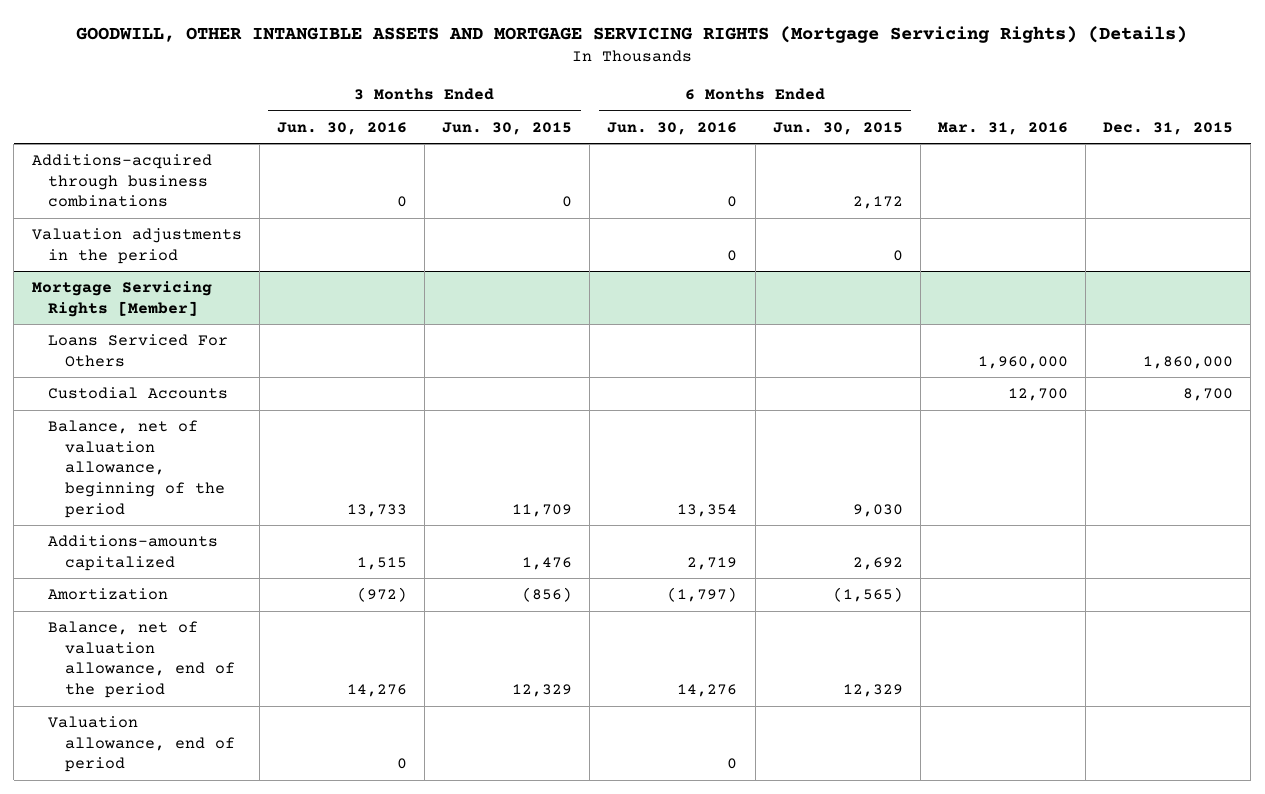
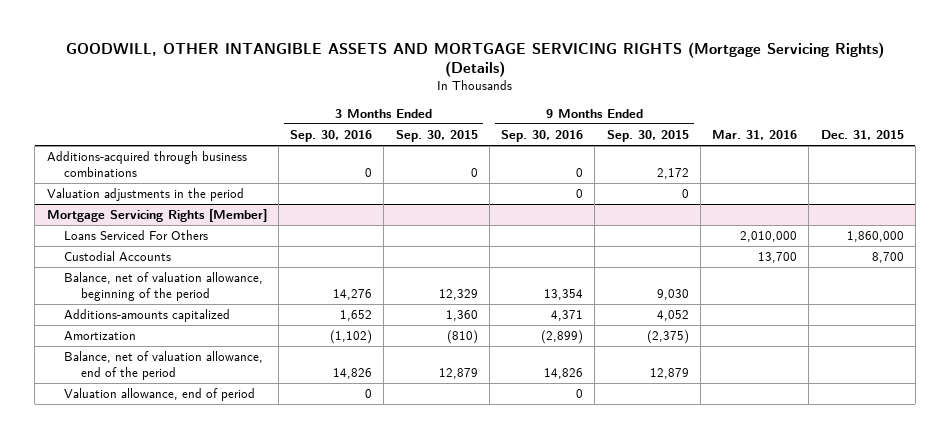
- | 3 Months Ended Jun. 30, 2016 | 3 Months Ended Jun. 30, 2015 | 6 Months Ended Jun. 30, 2016 | 6 Months Ended Jun. 30, 2015 | Mar. 31, 2016 | Dec. 31, 2015
+ | 3 Months Ended Sep. 30, 2016 | 3 Months Ended Sep. 30, 2015 | 9 Months Ended Sep. 30, 2016 | 9 Months Ended Sep. 30, 2015 | Mar. 31, 2016 | Dec. 31, 2015
@ Mortgage Servicing Rights [Member]
- Loans Serviced For Others | | | | | 1,960,000 | 1,860,000
- Custodial Accounts | | | | | 12,700 | 8,700
+ Loans Serviced For Others | | | | | 2,010,000 | 1,860,000
+ Custodial Accounts | | | | | 13,700 | 8,700

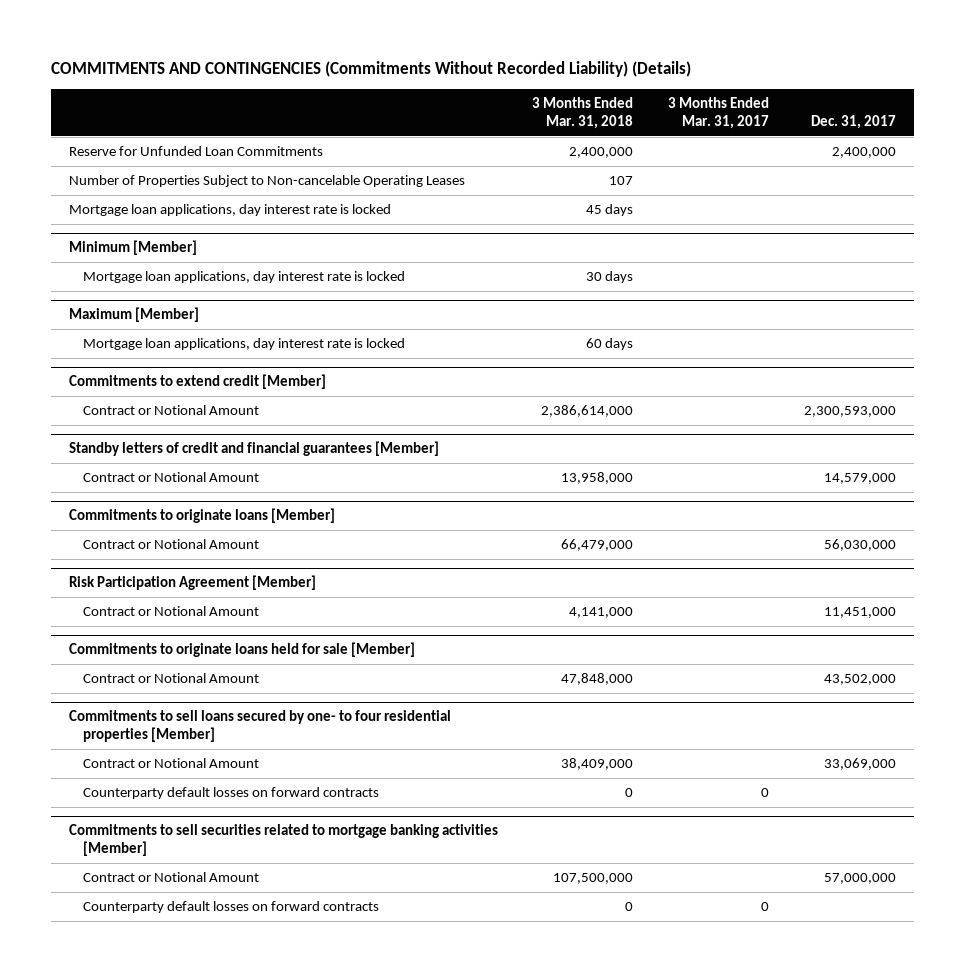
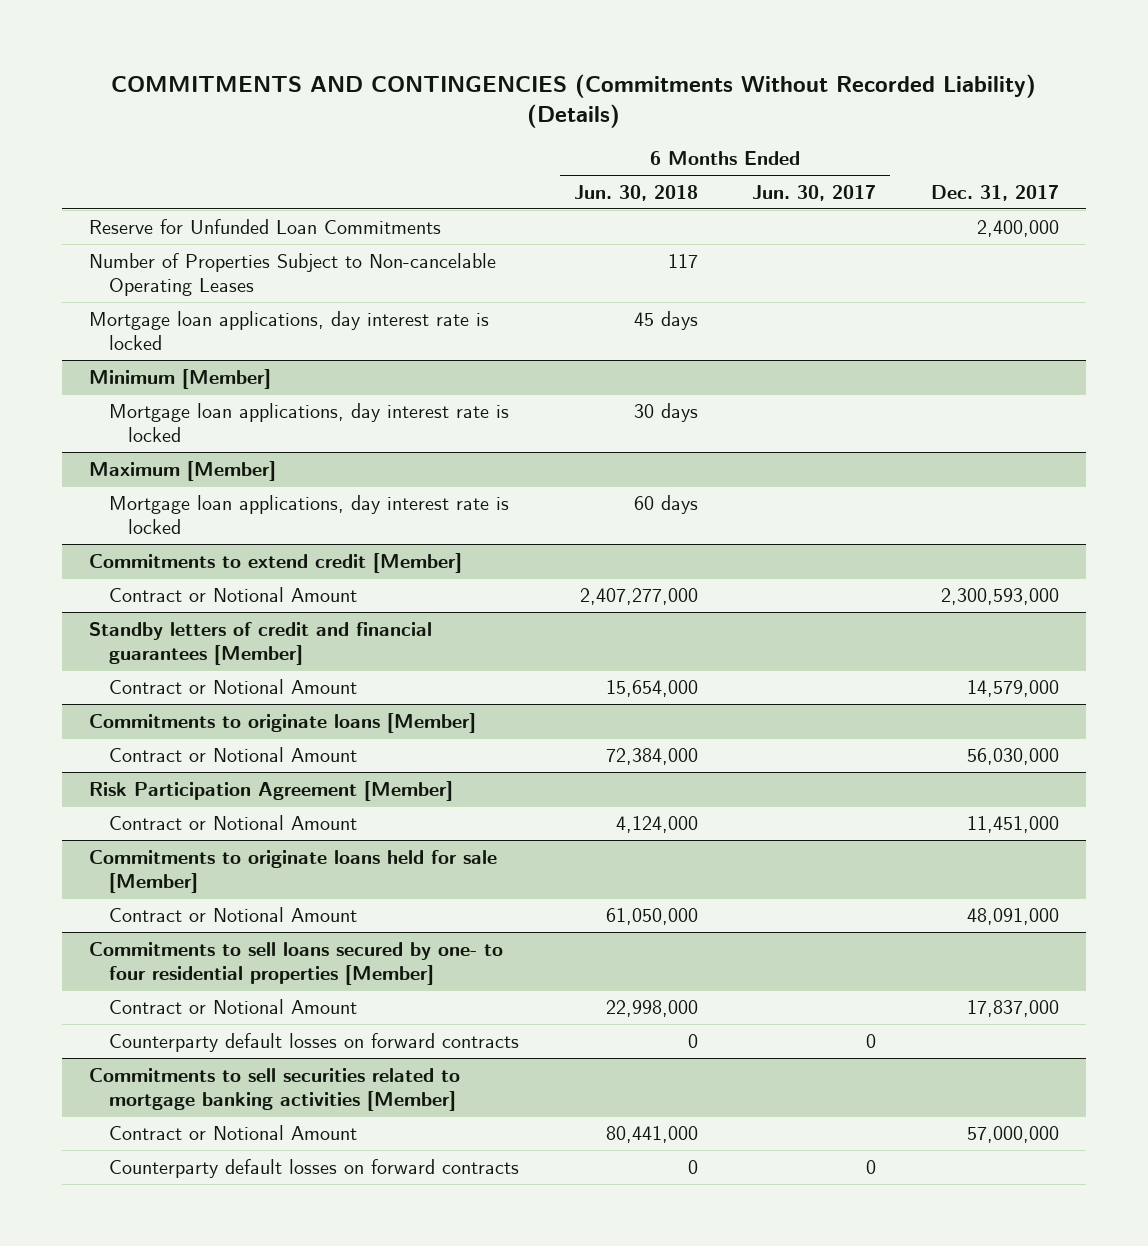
- | 3 Months Ended Mar. 31, 2018 | 3 Months Ended Mar. 31, 2017 | Dec. 31, 2017
+ | 6 Months Ended Jun. 30, 2018 | 6 Months Ended Jun. 30, 2017 | Dec. 31, 2017
@ Commitments to originate loans held for sale [Member]
- Contract or Notional Amount | 47,848,000 | | 43,502,000
+ Contract or Notional Amount | 61,050,000 | | 48,091,000
@ Commitments to sell loans secured by one- to four residential properties [Member]
- Contract or Notional Amount | 38,409,000 | | 33,069,000
+ Contract or Notional Amount | 22,998,000 | | 17,837,000

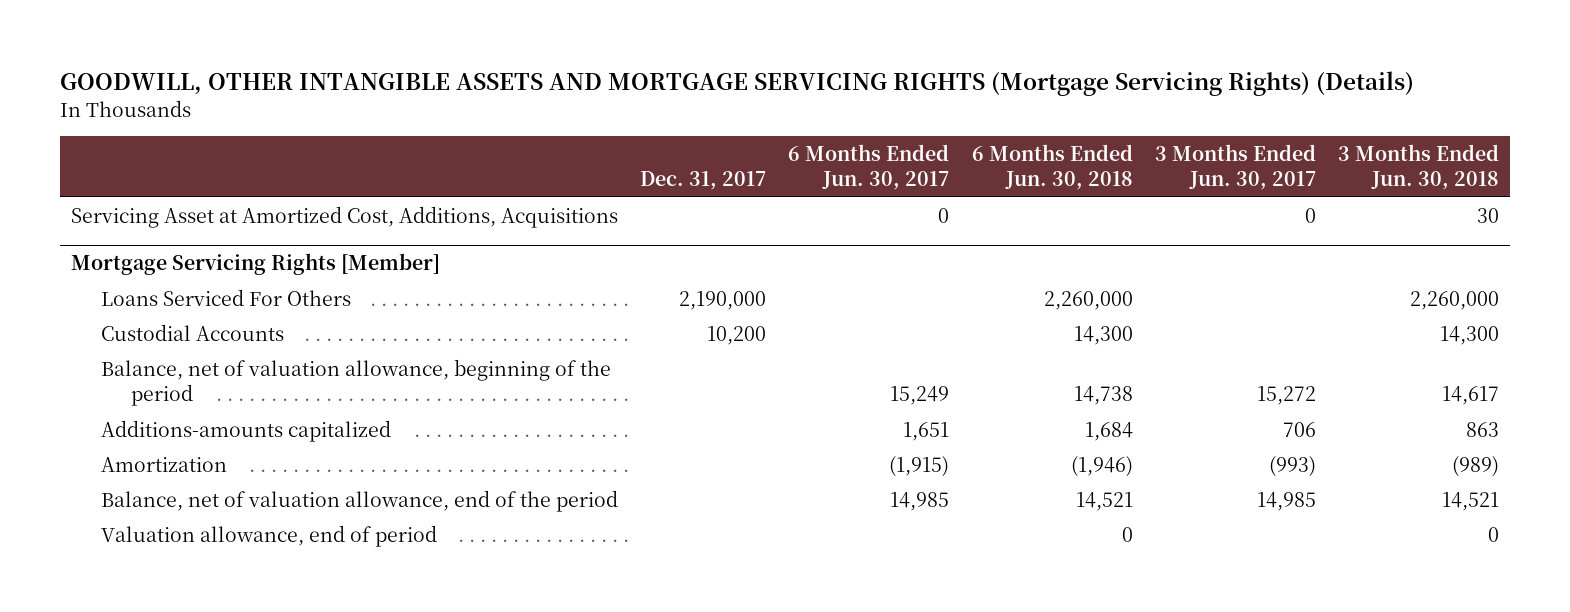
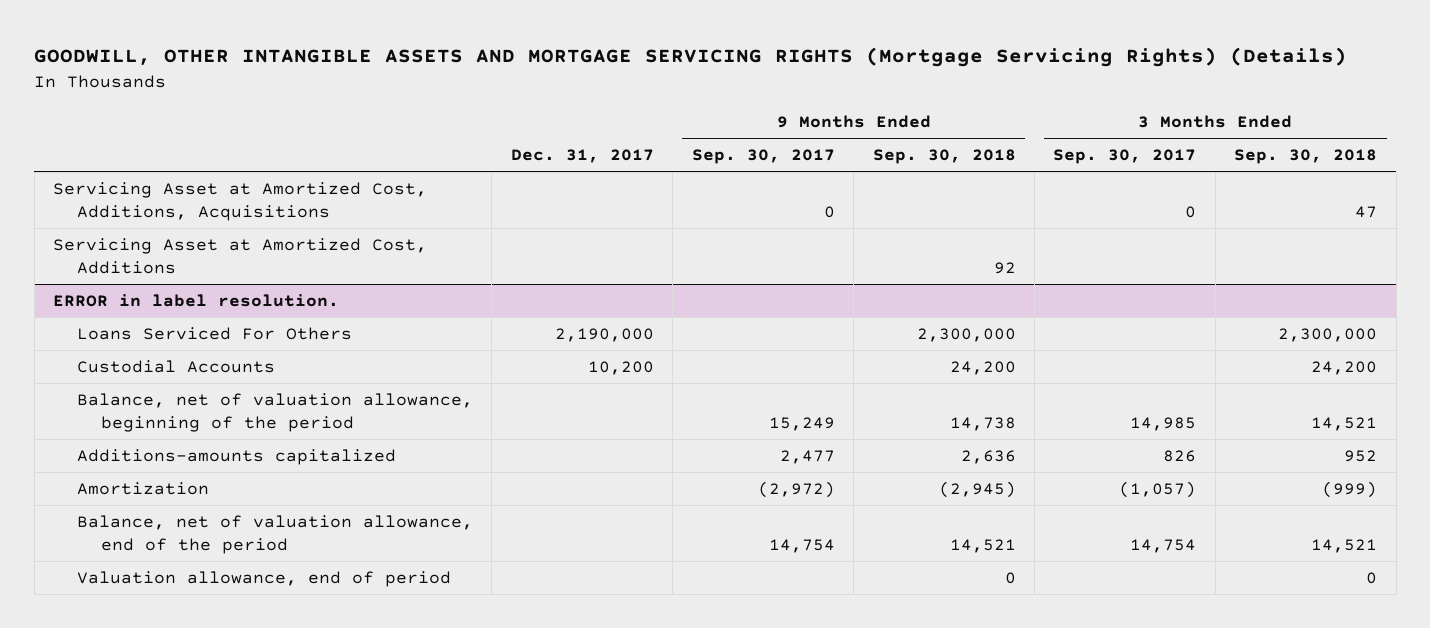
- | Dec. 31, 2017 | 6 Months Ended Jun. 30, 2017 | 6 Months Ended Jun. 30, 2018 | 3 Months Ended Jun. 30, 2017 | 3 Months Ended Jun. 30, 2018
+ | Dec. 31, 2017 | 9 Months Ended Sep. 30, 2017 | 9 Months Ended Sep. 30, 2018 | 3 Months Ended Sep. 30, 2017 | 3 Months Ended Sep. 30, 2018
- Mortgage Servicing Rights [Member]
+ Servicing Asset at Amortized Cost, Additions | | | 92 | |
+ ERROR in label resolution.

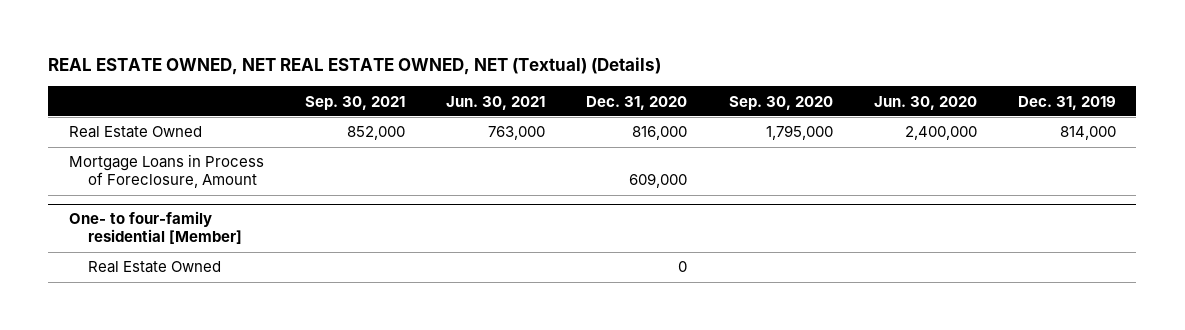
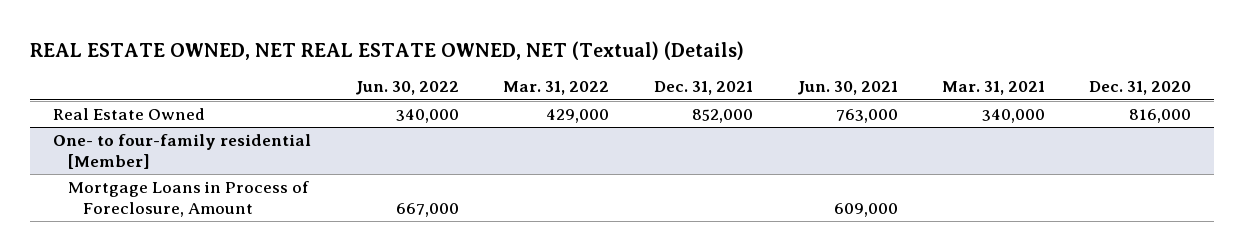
- | Sep. 30, 2021 | Jun. 30, 2021 | Dec. 31, 2020 | Sep. 30, 2020 | Jun. 30, 2020 | Dec. 31, 2019
+ | Jun. 30, 2022 | Mar. 31, 2022 | Dec. 31, 2021 | Jun. 30, 2021 | Mar. 31, 2021 | Dec. 31, 2020
- Mortgage Loans in Process of Foreclosure, Amount | | | 609,000 | | |
@ One- to four-family residential [Member]
- Real Estate Owned | | | 0 | | |
+ Mortgage Loans in Process of Foreclosure, Amount | 667,000 | | | 609,000 | |

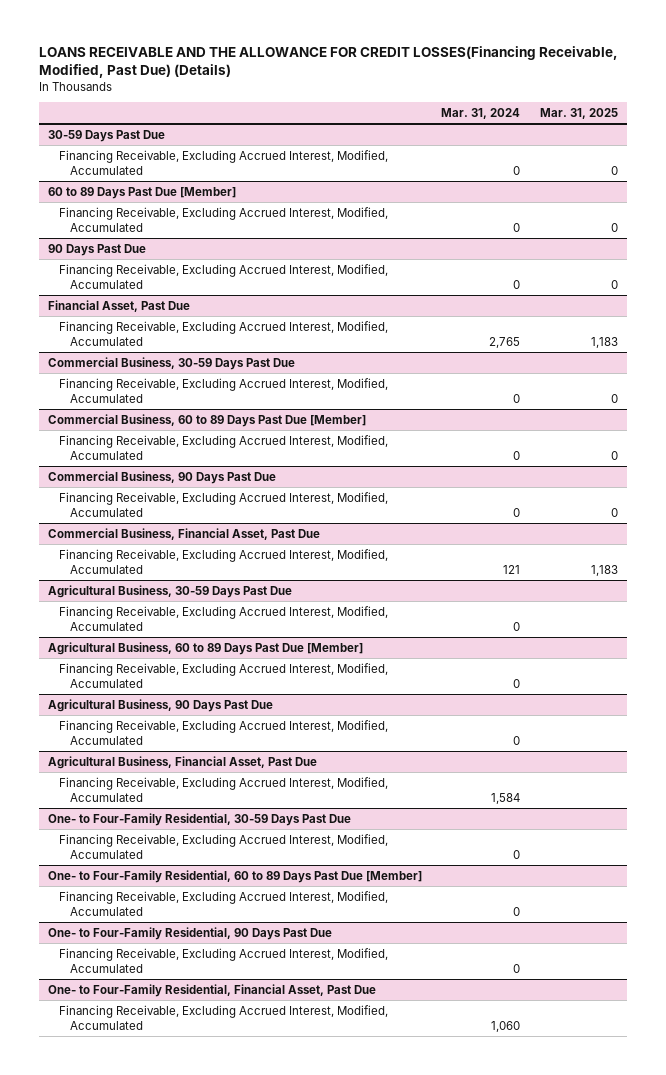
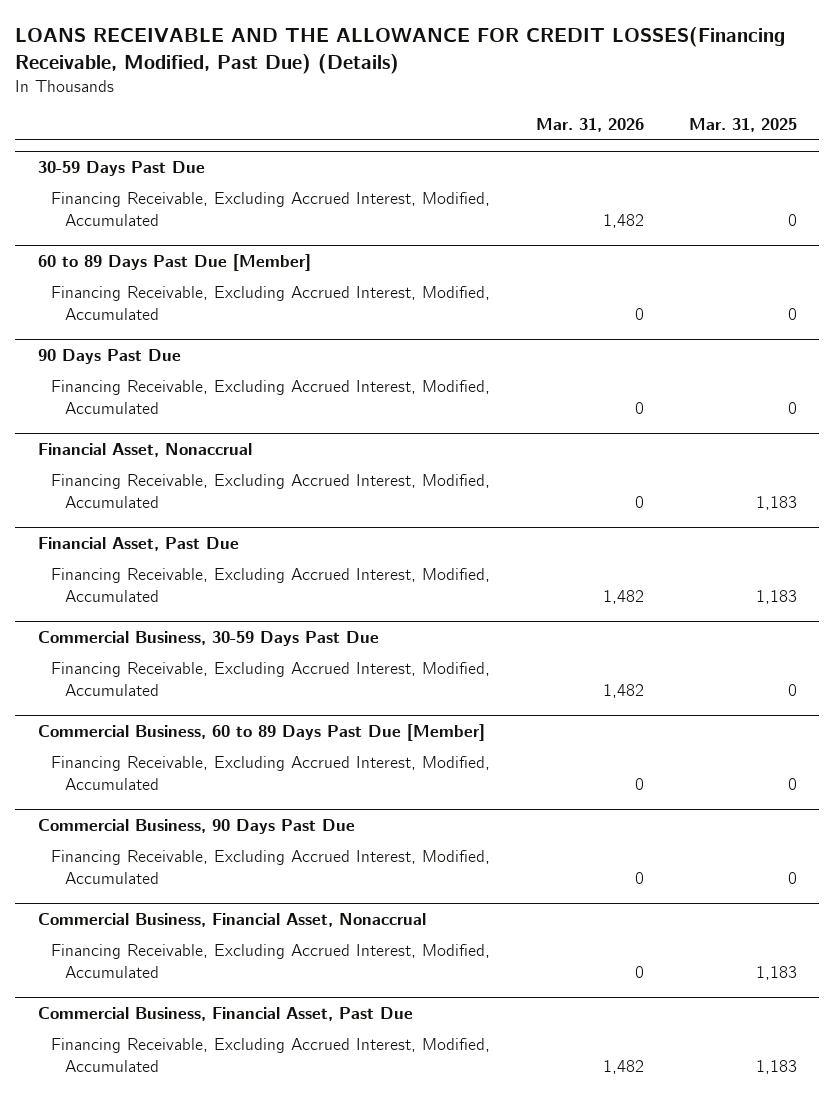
- | Mar. 31, 2024 | Mar. 31, 2025
+ | Mar. 31, 2026 | Mar. 31, 2025
+ Financial Asset, Nonaccrual
+ Financing Receivable, Excluding Accrued Interest, Modified, Accumulated | 0 | 1,183
+ Commercial Business, Financial Asset, Nonaccrual
+ Financing Receivable, Excluding Accrued Interest, Modified, Accumulated | 0 | 1,183
- Agricultural Business, 30-59 Days Past Due
- Financing Receivable, Excluding Accrued Interest, Modified, Accumulated | 0 |
- Agricultural Business, 60 to 89 Days Past Due [Member]
- Financing Receivable, Excluding Accrued Interest, Modified, Accumulated | 0 |
- Agricultural Business, 90 Days Past Due
- Financing Receivable, Excluding Accrued Interest, Modified, Accumulated | 0 |
- Agricultural Business, Financial Asset, Past Due
- Financing Receivable, Excluding Accrued Interest, Modified, Accumulated | 1,584 |
- One- to Four-Family Residential, 30-59 Days Past Due
- Financing Receivable, Excluding Accrued Interest, Modified, Accumulated | 0 |
- One- to Four-Family Residential, 60 to 89 Days Past Due [Member]
- Financing Receivable, Excluding Accrued Interest, Modified, Accumulated | 0 |
- One- to Four-Family Residential, 90 Days Past Due
- Financing Receivable, Excluding Accrued Interest, Modified, Accumulated | 0 |
- One- to Four-Family Residential, Financial Asset, Past Due
- Financing Receivable, Excluding Accrued Interest, Modified, Accumulated | 1,060 |

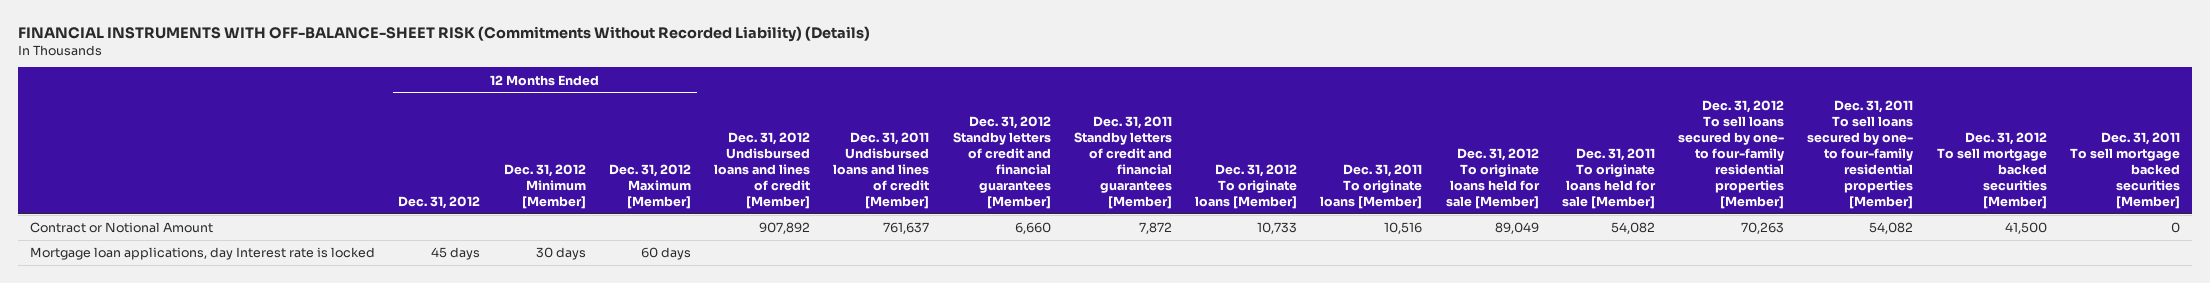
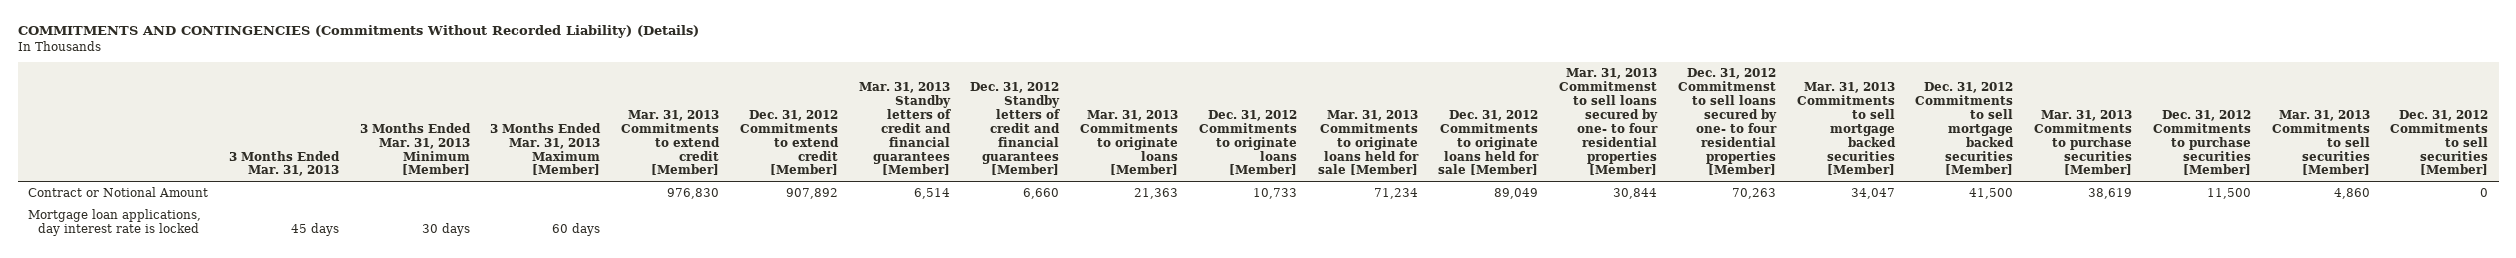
- FINANCIAL INSTRUMENTS WITH OFF-BALANCE-SHEET RISK (Commitments Without Recorded Liability) (Details)
+ COMMITMENTS AND CONTINGENCIES (Commitments Without Recorded Liability) (Details)
- | 12 Months Ended Dec. 31, 2012 | 12 Months Ended Dec. 31, 2012 Minimum [Member] | 12 Months Ended Dec. 31, 2012 Maximum [Member] | Dec. 31, 2012 Undisbursed loans and lines of credit [Member] | Dec. 31, 2011 Undisbursed loans and lines of credit [Member] | Dec. 31, 2012 Standby letters of credit and financial guarantees [Member] | Dec. 31, 2011 Standby letters of credit and financial guarantees [Member] | Dec. 31, 2012 To originate loans [Member] | Dec. 31, 2011 To originate loans [Member] | Dec. 31, 2012 To originate loans held for sale [Member] | Dec. 31, 2011 To originate loans held for sale [Member] | Dec. 31, 2012 To sell loans secured by one- to four-family residential properties [Member] | Dec. 31, 2011 To sell loans secured by one- to four-family residential properties [Member] | Dec. 31, 2012 To sell mortgage backed securities [Member] | Dec. 31, 2011 To sell mortgage backed securities [Member]
+ | 3 Months Ended Mar. 31, 2013 | 3 Months Ended Mar. 31, 2013 Minimum [Member] | 3 Months Ended Mar. 31, 2013 Maximum [Member] | Mar. 31, 2013 Commitments to extend credit [Member] | Dec. 31, 2012 Commitments to extend credit [Member] | Mar. 31, 2013 Standby letters of credit and financial guarantees [Member] | Dec. 31, 2012 Standby letters of credit and financial guarantees [Member] | Mar. 31, 2013 Commitments to originate loans [Member] | Dec. 31, 2012 Commitments to originate loans [Member] | Mar. 31, 2013 Commitments to originate loans held for sale [Member] | Dec. 31, 2012 Commitments to originate loans held for sale [Member] | Mar. 31, 2013 Commitmenst to sell loans secured by one- to four residential properties [Member] | Dec. 31, 2012 Commitmenst to sell loans secured by one- to four residential properties [Member] | Mar. 31, 2013 Commitments to sell mortgage backed securities [Member] | Dec. 31, 2012 Commitments to sell mortgage backed securities [Member] | Mar. 31, 2013 Commitments to purchase securities [Member] | Dec. 31, 2012 Commitments to purchase securities [Member] | Mar. 31, 2013 Commitments to sell securities [Member] | Dec. 31, 2012 Commitments to sell securities [Member]
- Mortgage loan applications, day Interest rate is locked | 45 days | 30 days | 60 days | | | | | | | | | | | |
+ Mortgage loan applications, day interest rate is locked | 45 days | 30 days | 60 days | | | | | | | | | | | | | | | |

